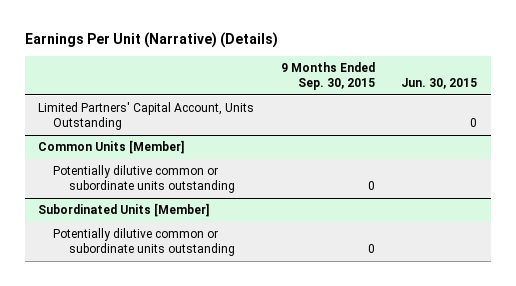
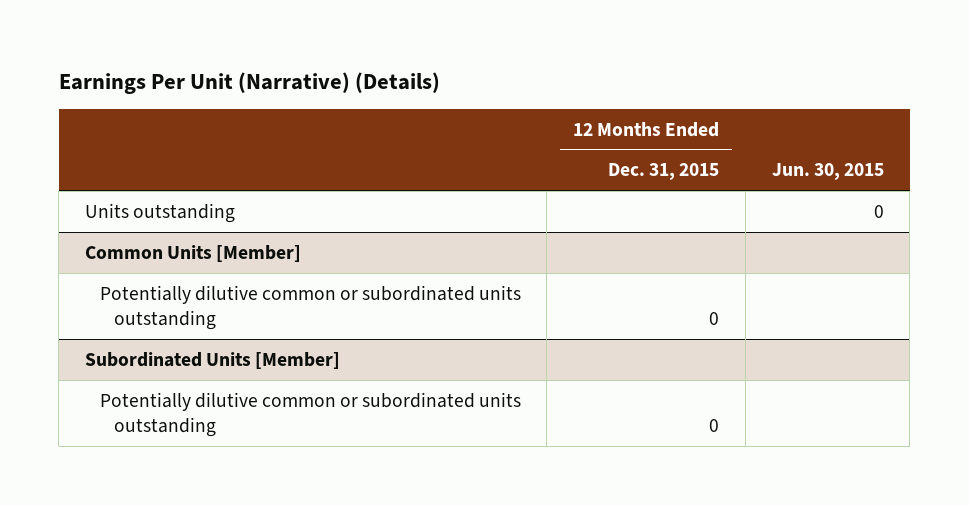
- | 9 Months Ended Sep. 30, 2015 | Jun. 30, 2015
+ | 12 Months Ended Dec. 31, 2015 | Jun. 30, 2015
- Limited Partners' Capital Account, Units Outstanding | | 0
+ Units outstanding | | 0
@ Common Units [Member]
- Potentially dilutive common or subordinate units outstanding | 0 |
+ Potentially dilutive common or subordinated units outstanding | 0 |
@ Subordinated Units [Member]
- Potentially dilutive common or subordinate units outstanding | 0 |
+ Potentially dilutive common or subordinated units outstanding | 0 |

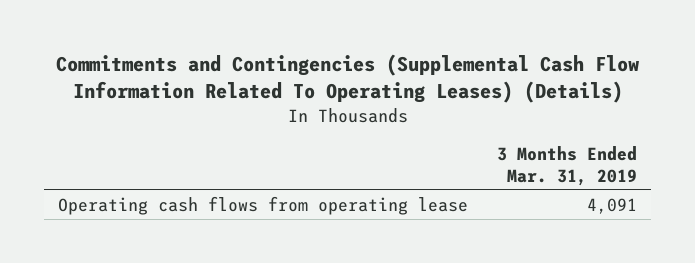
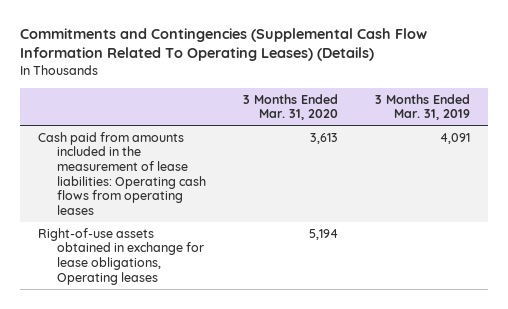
- | 3 Months Ended Mar. 31, 2019
+ | 3 Months Ended Mar. 31, 2020 | 3 Months Ended Mar. 31, 2019
- Operating cash flows from operating lease | 4,091
+ Cash paid from amounts included in the measurement of lease liabilities: Operating cash flows from operating leases | 3,613 | 4,091
+ Right-of-use assets obtained in exchange for lease obligations, Operating leases | 5,194 |

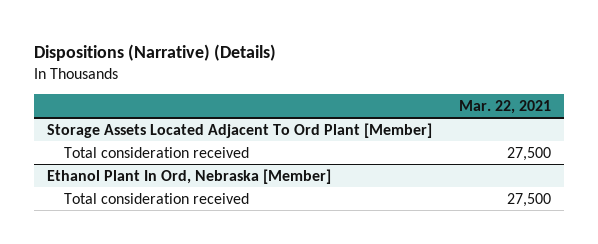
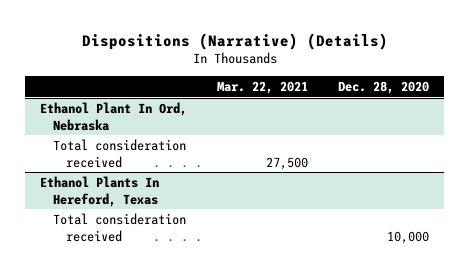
- | Mar. 22, 2021
+ | Mar. 22, 2021 | Dec. 28, 2020
- Storage Assets Located Adjacent To Ord Plant [Member]
- Total consideration received | 27,500
- Ethanol Plant In Ord, Nebraska [Member]
+ Ethanol Plant In Ord, Nebraska
+ Ethanol Plants In Hereford, Texas
+ Total consideration received | | 10,000

